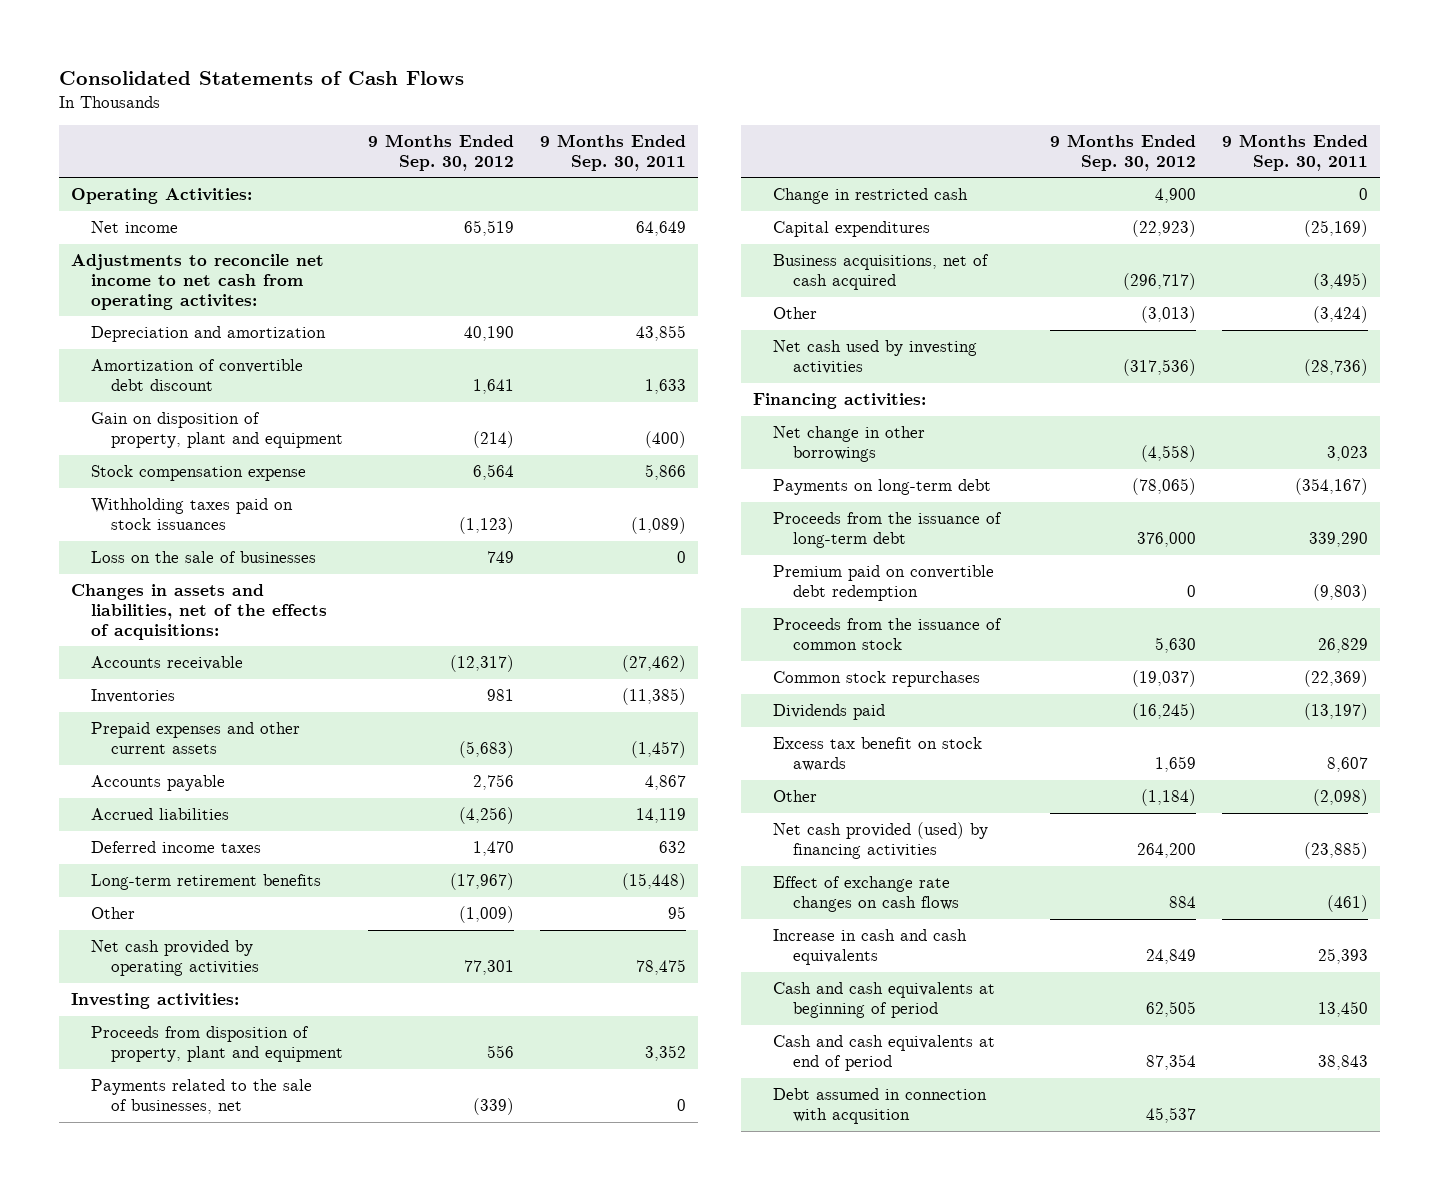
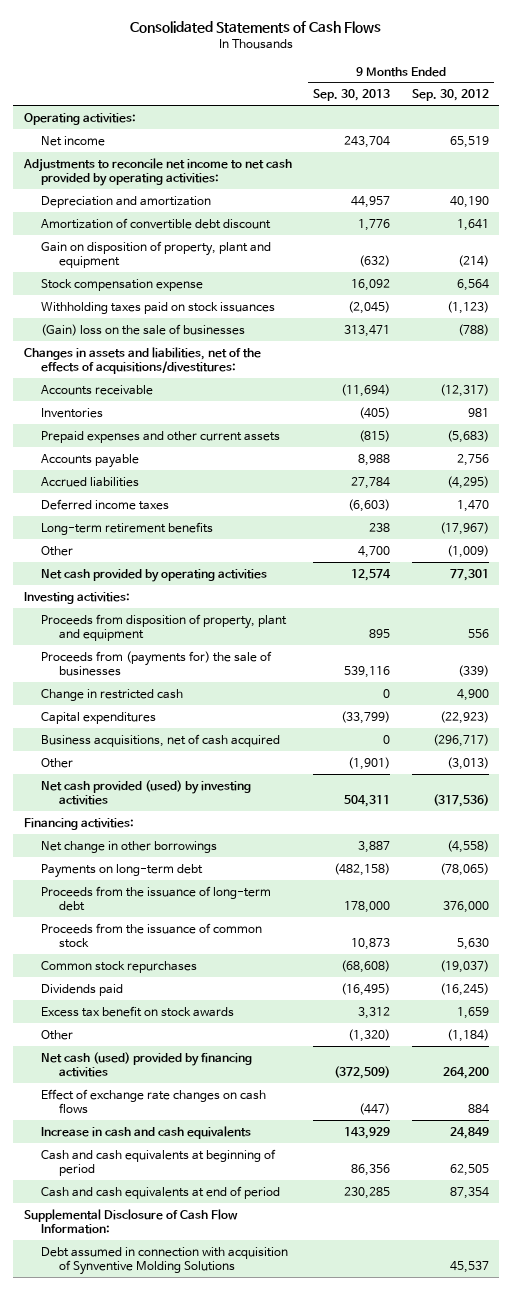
- | 9 Months Ended Sep. 30, 2012 | 9 Months Ended Sep. 30, 2011
+ | 9 Months Ended Sep. 30, 2013 | 9 Months Ended Sep. 30, 2012
- Operating Activities:
+ Operating activities:
- Adjustments to reconcile net income to net cash from operating activites:
+ Adjustments to reconcile net income to net cash provided by operating activities:
- Loss on the sale of businesses | 749 | 0
- Changes in assets and liabilities, net of the effects of acquisitions:
+ (Gain) loss on the sale of businesses | 313,471 | (788)
+ Changes in assets and liabilities, net of the effects of acquisitions/divestitures:
- Accrued liabilities | (4,256) | 14,119
+ Accrued liabilities | 27,784 | (4,295)
- Payments related to the sale of businesses, net | (339) | 0
+ Proceeds from (payments for) the sale of businesses | 539,116 | (339)
- Net cash used by investing activities | (317,536) | (28,736)
+ Net cash provided (used) by investing activities | 504,311 | (317,536)
- Premium paid on convertible debt redemption | 0 | (9,803)
- Net cash provided (used) by financing activities | 264,200 | (23,885)
+ Net cash (used) provided by financing activities | (372,509) | 264,200
- Debt assumed in connection with acqusition | 45,537 |
+ Supplemental Disclosure of Cash Flow Information:
+ Debt assumed in connection with acquisition of Synventive Molding Solutions | | 45,537

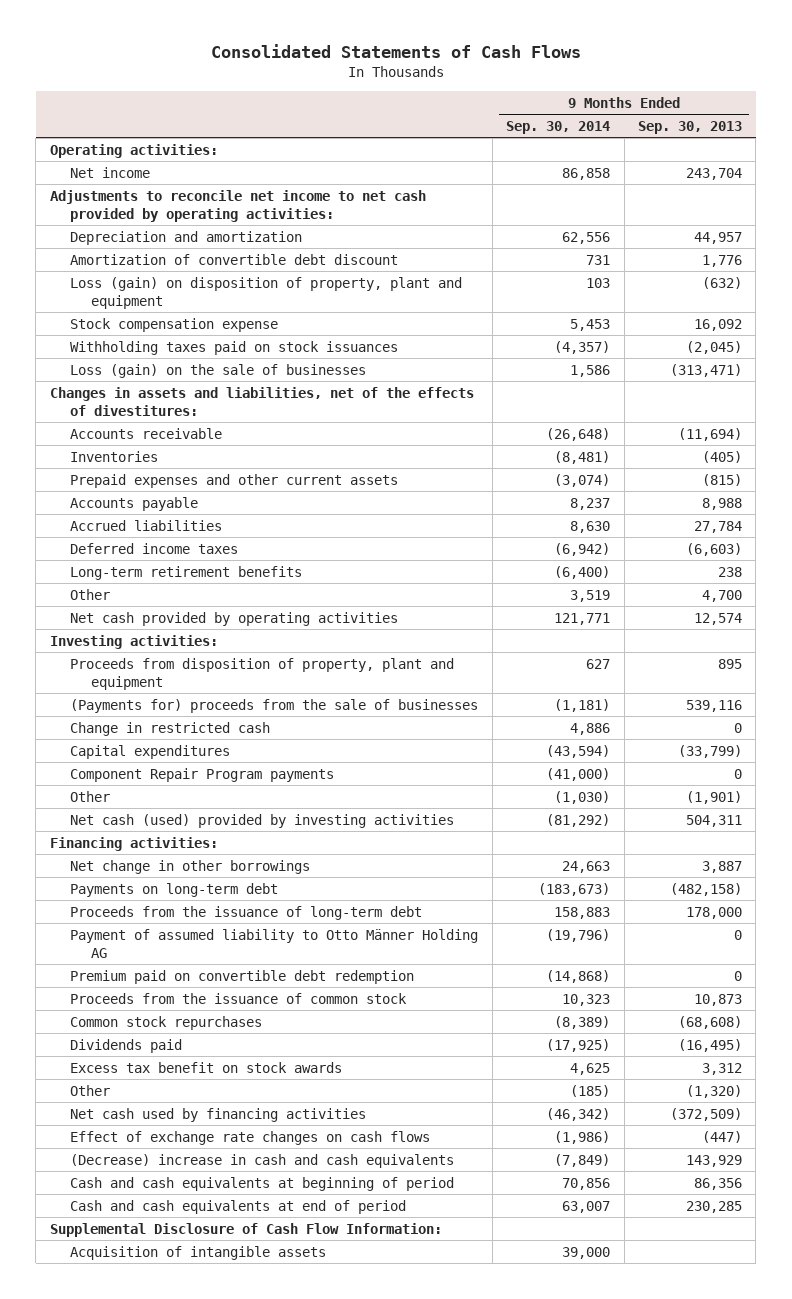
- | 9 Months Ended Sep. 30, 2013 | 9 Months Ended Sep. 30, 2012
+ | 9 Months Ended Sep. 30, 2014 | 9 Months Ended Sep. 30, 2013
- Gain on disposition of property, plant and equipment | (632) | (214)
+ Loss (gain) on disposition of property, plant and equipment | 103 | (632)
- (Gain) loss on the sale of businesses | 313,471 | (788)
- Changes in assets and liabilities, net of the effects of acquisitions/divestitures:
+ Loss (gain) on the sale of businesses | 1,586 | (313,471)
+ Changes in assets and liabilities, net of the effects of divestitures:
- Proceeds from (payments for) the sale of businesses | 539,116 | (339)
+ (Payments for) proceeds from the sale of businesses | (1,181) | 539,116
- Business acquisitions, net of cash acquired | 0 | (296,717)
+ Component Repair Program payments | (41,000) | 0
- Net cash provided (used) by investing activities | 504,311 | (317,536)
+ Net cash (used) provided by investing activities | (81,292) | 504,311
+ Payment of assumed liability to Otto Männer Holding AG | (19,796) | 0
+ Premium paid on convertible debt redemption | (14,868) | 0
- Net cash (used) provided by financing activities | (372,509) | 264,200
+ Net cash used by financing activities | (46,342) | (372,509)
- Increase in cash and cash equivalents | 143,929 | 24,849
+ (Decrease) increase in cash and cash equivalents | (7,849) | 143,929
- Debt assumed in connection with acquisition of Synventive Molding Solutions | | 45,537
+ Acquisition of intangible assets | 39,000 |

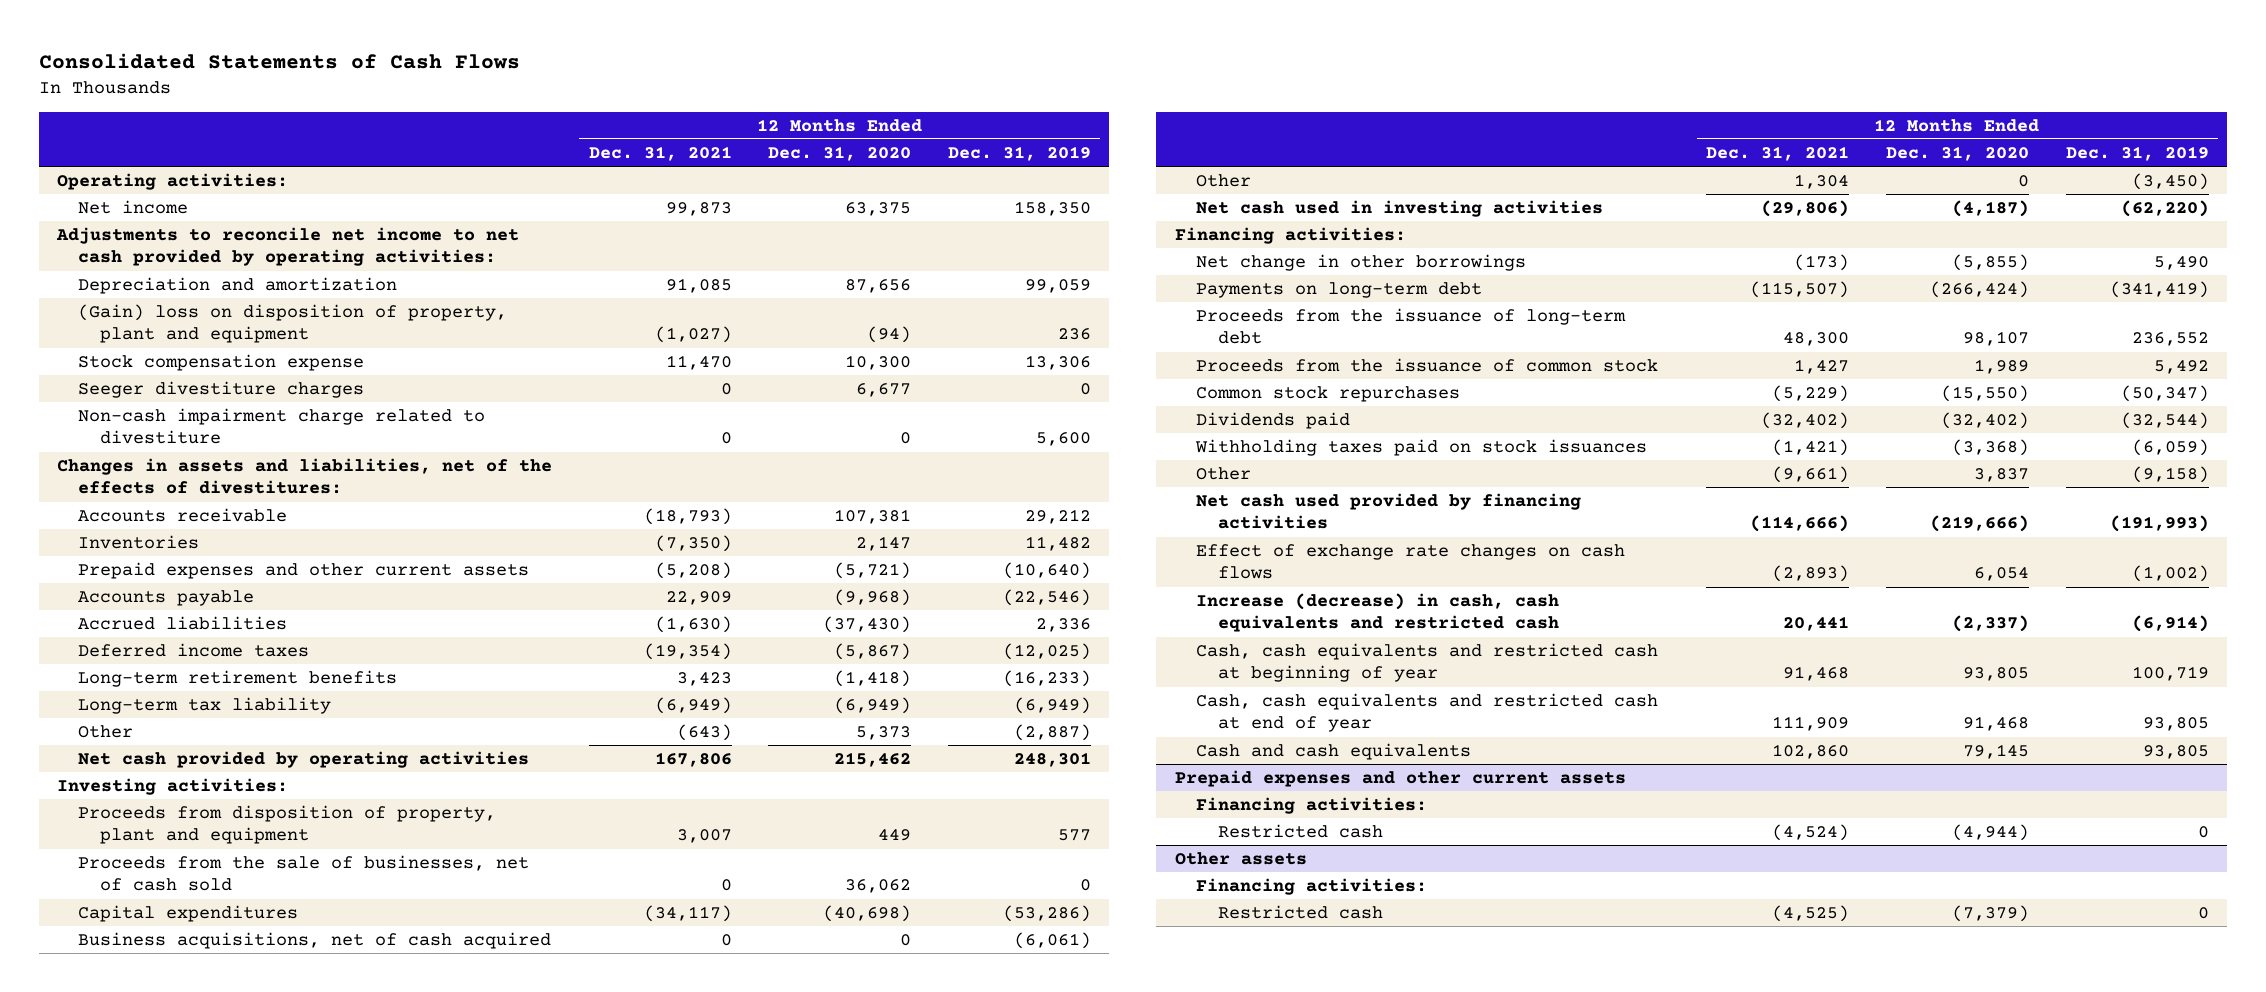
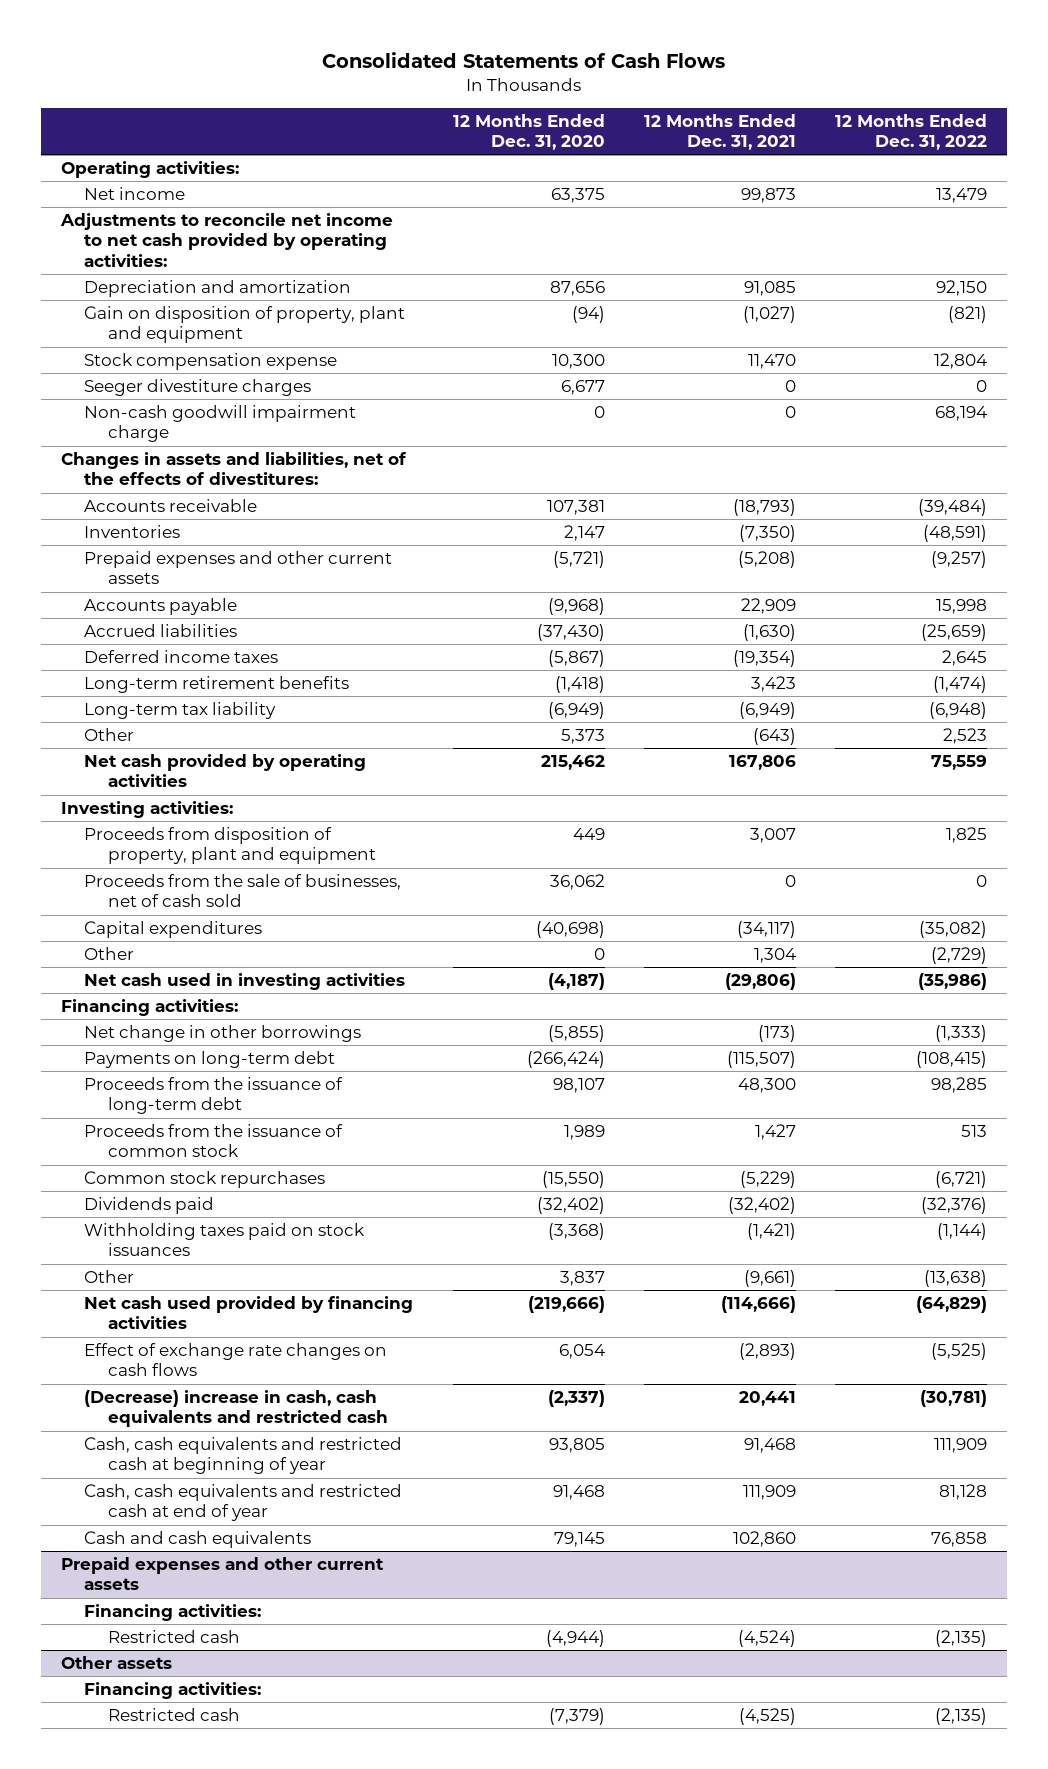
- | 12 Months Ended Dec. 31, 2021 | 12 Months Ended Dec. 31, 2020 | 12 Months Ended Dec. 31, 2019
+ | 12 Months Ended Dec. 31, 2020 | 12 Months Ended Dec. 31, 2021 | 12 Months Ended Dec. 31, 2022
- (Gain) loss on disposition of property, plant and equipment | (1,027) | (94) | 236
+ Gain on disposition of property, plant and equipment | (94) | (1,027) | (821)
- Non-cash impairment charge related to divestiture | 0 | 0 | 5,600
+ Non-cash goodwill impairment charge | 0 | 0 | 68,194
- Business acquisitions, net of cash acquired | 0 | 0 | (6,061)
- Increase (decrease) in cash, cash equivalents and restricted cash | 20,441 | (2,337) | (6,914)
+ (Decrease) increase in cash, cash equivalents and restricted cash | (2,337) | 20,441 | (30,781)

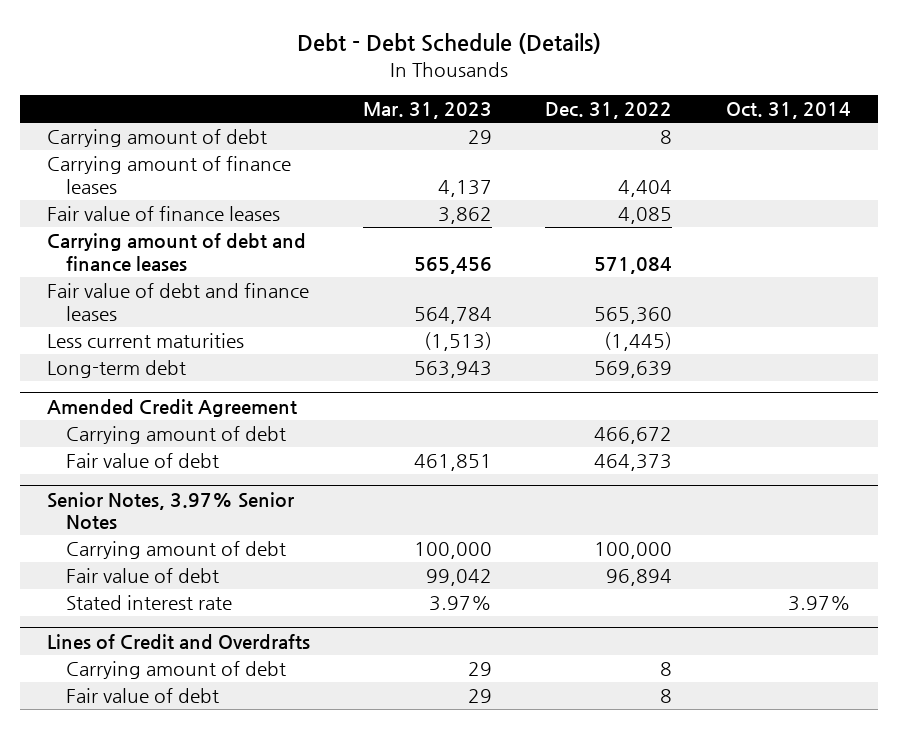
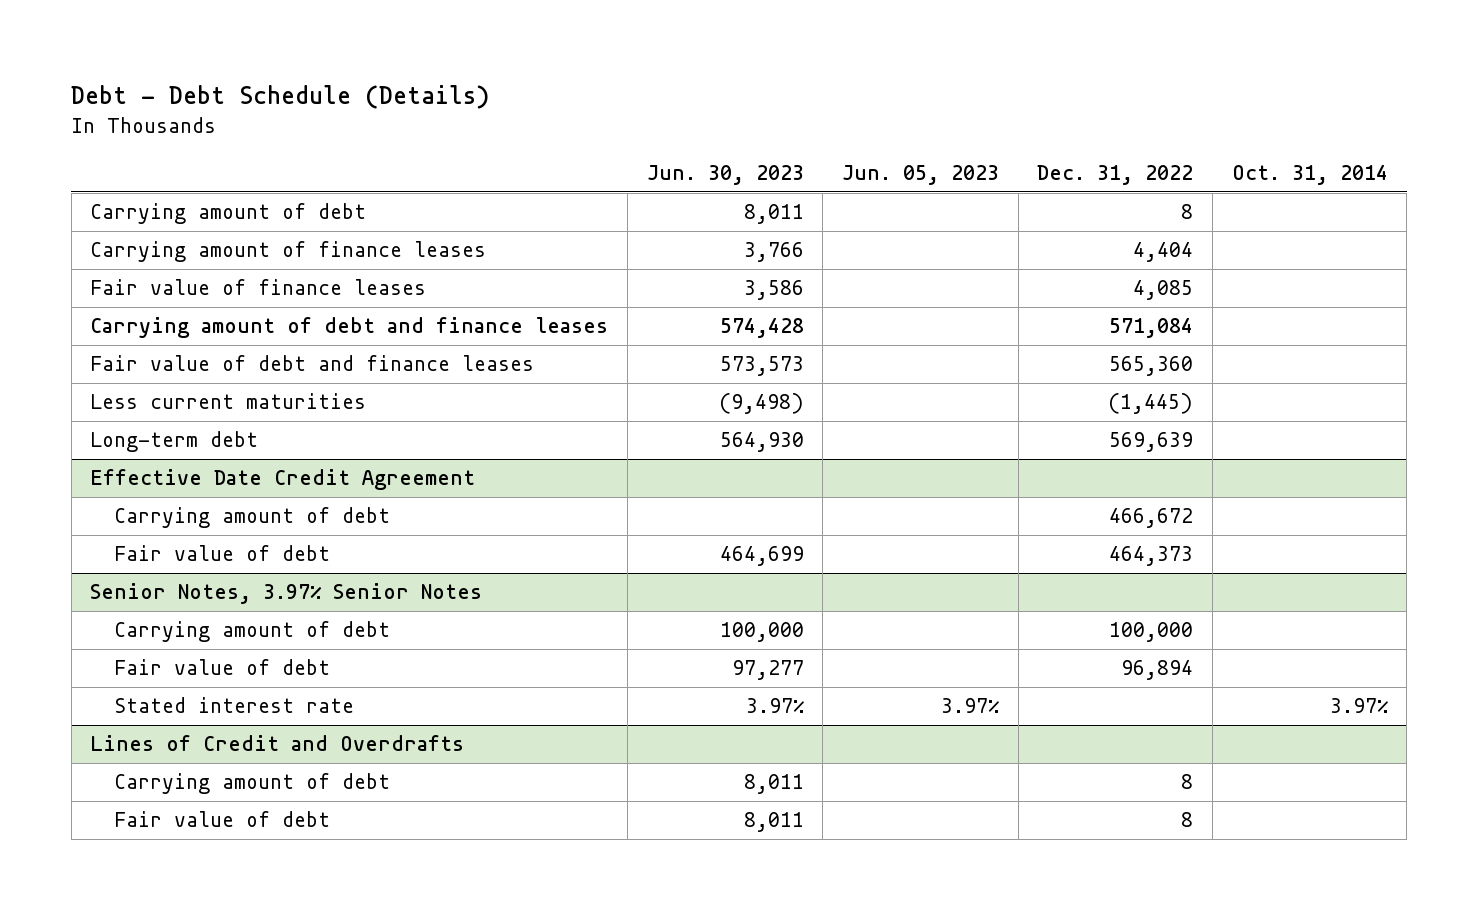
- | Mar. 31, 2023 | Dec. 31, 2022 | Oct. 31, 2014
+ | Jun. 30, 2023 | Jun. 05, 2023 | Dec. 31, 2022 | Oct. 31, 2014
- Amended Credit Agreement
+ Effective Date Credit Agreement

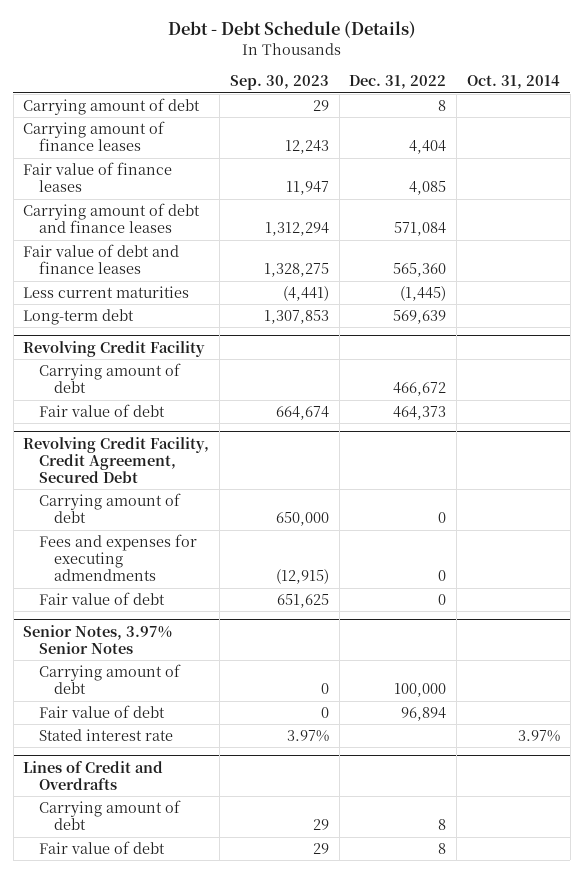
- | Jun. 30, 2023 | Jun. 05, 2023 | Dec. 31, 2022 | Oct. 31, 2014
+ | Sep. 30, 2023 | Dec. 31, 2022 | Oct. 31, 2014
- Effective Date Credit Agreement
+ Revolving Credit Facility
+ Revolving Credit Facility, Credit Agreement, Secured Debt
+ Carrying amount of debt | 650,000 | 0 |
+ Fees and expenses for executing admendments | (12,915) | 0 |
+ Fair value of debt | 651,625 | 0 |

